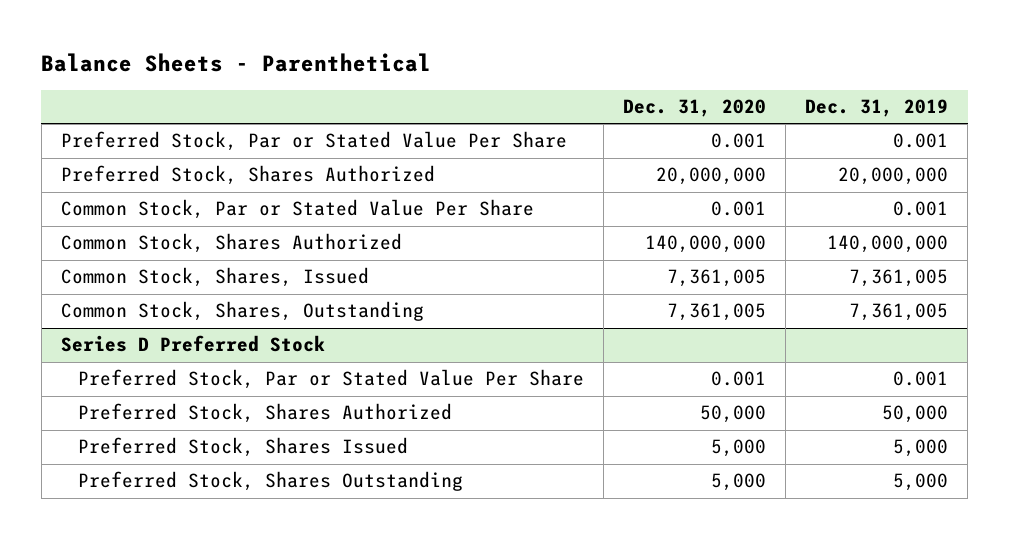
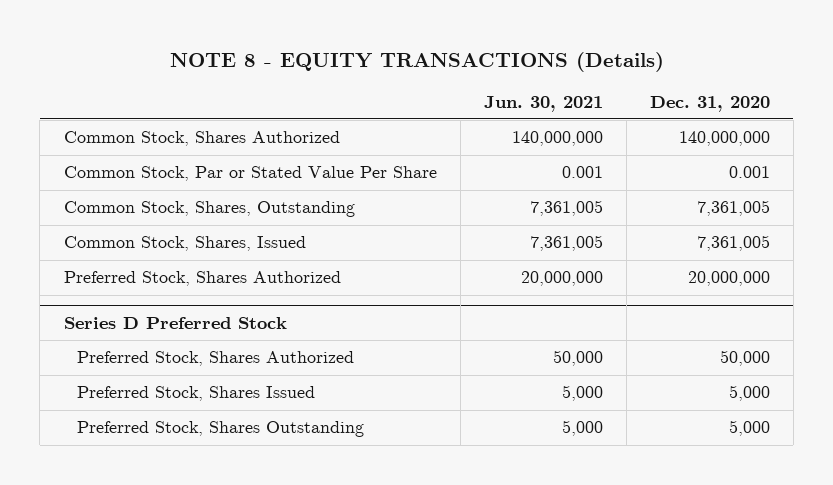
- Balance Sheets - Parenthetical
+ NOTE 8 - EQUITY TRANSACTIONS (Details)
- | Dec. 31, 2020 | Dec. 31, 2019
+ | Jun. 30, 2021 | Dec. 31, 2020
- Preferred Stock, Par or Stated Value Per Share | 0.001 | 0.001
moved down: Common Stock, Par or Stated Value Per Share | 0.001 | 0.001
moved down: Common Stock, Shares, Issued | 7,361,005 | 7,361,005
moved down: Preferred Stock, Shares Authorized | 20,000,000 | 20,000,000
@ Series D Preferred Stock
- Preferred Stock, Par or Stated Value Per Share | 0.001 | 0.001

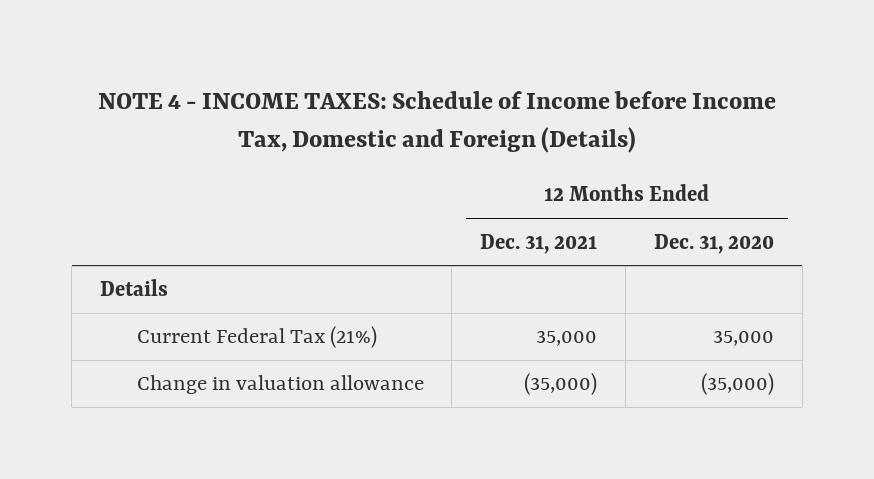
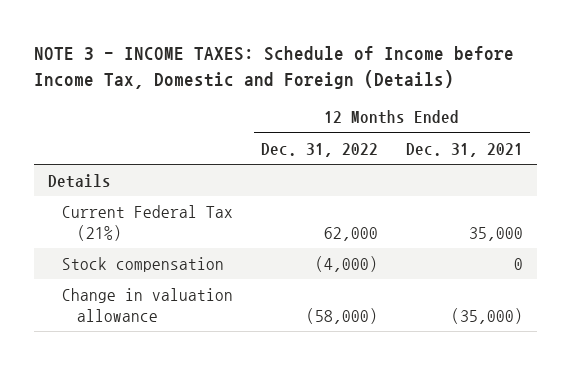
- NOTE 4 - INCOME TAXES: Schedule of Income before Income Tax, Domestic and Foreign (Details)
+ NOTE 3 - INCOME TAXES: Schedule of Income before Income Tax, Domestic and Foreign (Details)
- | 12 Months Ended Dec. 31, 2021 | 12 Months Ended Dec. 31, 2020
+ | 12 Months Ended Dec. 31, 2022 | 12 Months Ended Dec. 31, 2021
+ Stock compensation | (4,000) | 0

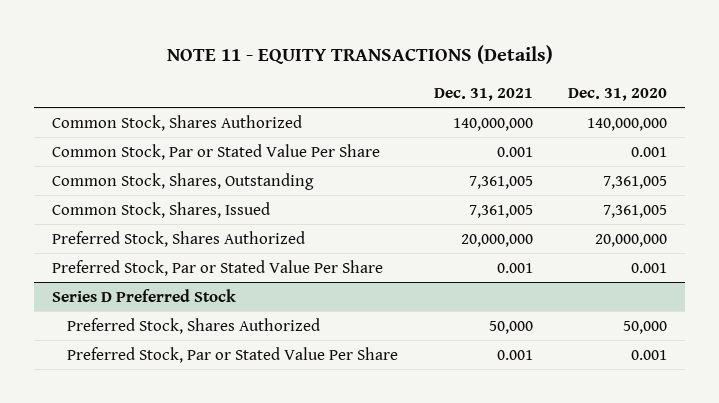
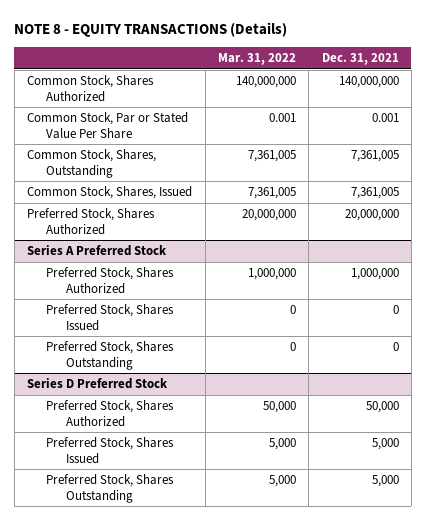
- NOTE 11 - EQUITY TRANSACTIONS (Details)
+ NOTE 8 - EQUITY TRANSACTIONS (Details)
- | Dec. 31, 2021 | Dec. 31, 2020
+ | Mar. 31, 2022 | Dec. 31, 2021
- Preferred Stock, Par or Stated Value Per Share | 0.001 | 0.001
+ Series A Preferred Stock
+ Preferred Stock, Shares Authorized | 1,000,000 | 1,000,000
+ Preferred Stock, Shares Issued | 0 | 0
+ Preferred Stock, Shares Outstanding | 0 | 0
@ Series D Preferred Stock
- Preferred Stock, Par or Stated Value Per Share | 0.001 | 0.001
+ Preferred Stock, Shares Issued | 5,000 | 5,000
+ Preferred Stock, Shares Outstanding | 5,000 | 5,000

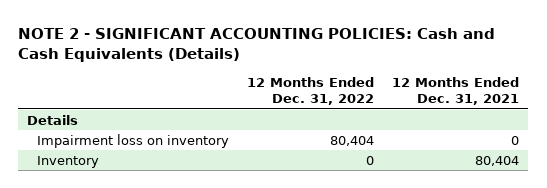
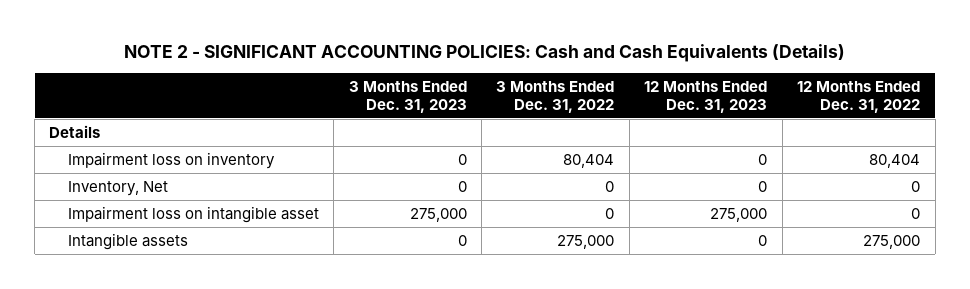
- | 12 Months Ended Dec. 31, 2022 | 12 Months Ended Dec. 31, 2021
+ | 3 Months Ended Dec. 31, 2023 | 3 Months Ended Dec. 31, 2022 | 12 Months Ended Dec. 31, 2023 | 12 Months Ended Dec. 31, 2022
- Inventory | 0 | 80,404
+ Inventory, Net | 0 | 0 | 0 | 0
+ Impairment loss on intangible asset | 275,000 | 0 | 275,000 | 0
+ Intangible assets | 0 | 275,000 | 0 | 275,000

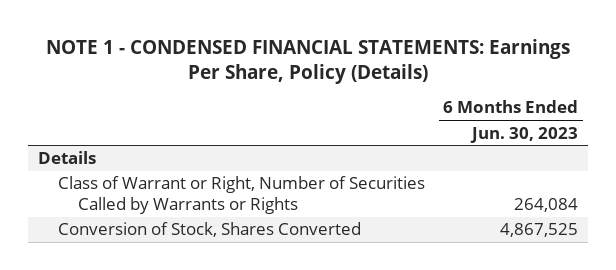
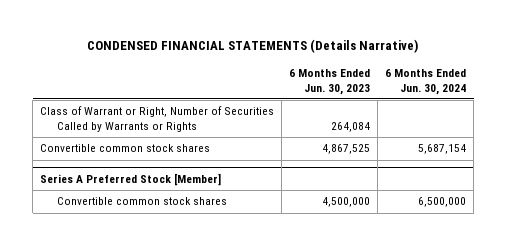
- NOTE 1 - CONDENSED FINANCIAL STATEMENTS: Earnings Per Share, Policy (Details)
+ CONDENSED FINANCIAL STATEMENTS (Details Narrative)
- | 6 Months Ended Jun. 30, 2023
+ | 6 Months Ended Jun. 30, 2023 | 6 Months Ended Jun. 30, 2024
- Details
- Conversion of Stock, Shares Converted | 4,867,525
+ Convertible common stock shares | 4,867,525 | 5,687,154
+ Series A Preferred Stock [Member]
+ Convertible common stock shares | 4,500,000 | 6,500,000

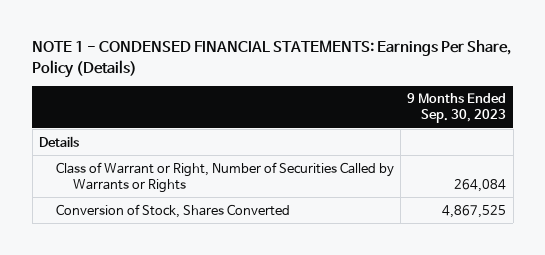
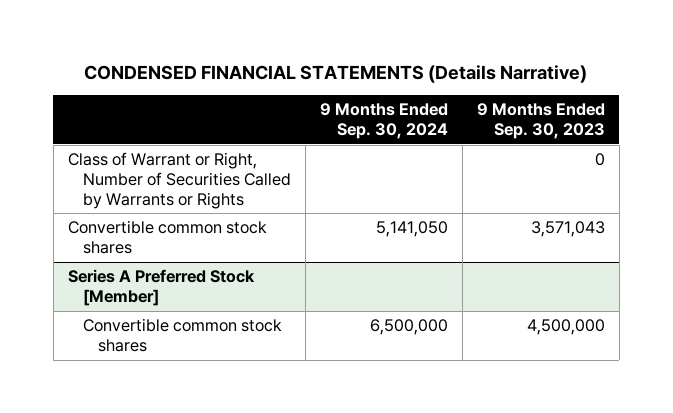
- NOTE 1 - CONDENSED FINANCIAL STATEMENTS: Earnings Per Share, Policy (Details)
+ CONDENSED FINANCIAL STATEMENTS (Details Narrative)
- | 9 Months Ended Sep. 30, 2023
+ | 9 Months Ended Sep. 30, 2024 | 9 Months Ended Sep. 30, 2023
- Details
- Class of Warrant or Right, Number of Securities Called by Warrants or Rights | 264,084
- Conversion of Stock, Shares Converted | 4,867,525
+ Class of Warrant or Right, Number of Securities Called by Warrants or Rights | | 0
+ Convertible common stock shares | 5,141,050 | 3,571,043
+ Series A Preferred Stock [Member]
+ Convertible common stock shares | 6,500,000 | 4,500,000

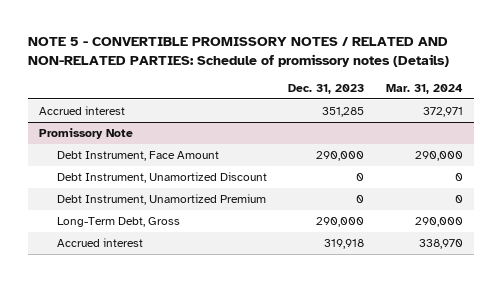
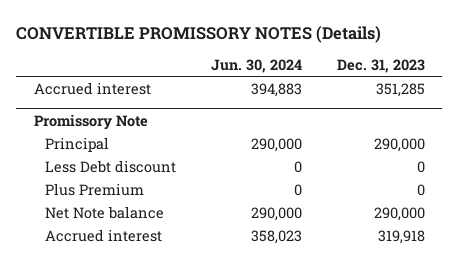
- NOTE 5 - CONVERTIBLE PROMISSORY NOTES / RELATED AND NON-RELATED PARTIES: Schedule of promissory notes (Details)
+ CONVERTIBLE PROMISSORY NOTES (Details)
- | Dec. 31, 2023 | Mar. 31, 2024
+ | Jun. 30, 2024 | Dec. 31, 2023
@ Promissory Note
- Debt Instrument, Face Amount | 290,000 | 290,000
- Debt Instrument, Unamortized Discount | 0 | 0
- Debt Instrument, Unamortized Premium | 0 | 0
- Long-Term Debt, Gross | 290,000 | 290,000
+ Principal | 290,000 | 290,000
+ Less Debt discount | 0 | 0
+ Plus Premium | 0 | 0
+ Net Note balance | 290,000 | 290,000

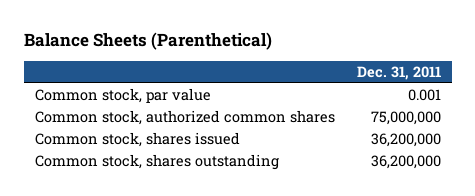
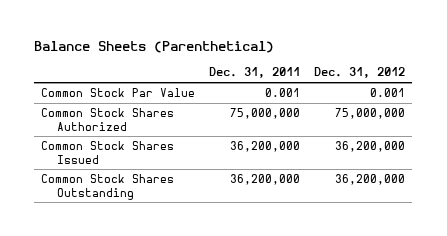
- | Dec. 31, 2011
+ | Dec. 31, 2011 | Dec. 31, 2012
- Common stock, par value | 0.001
- Common stock, authorized common shares | 75,000,000
- Common stock, shares issued | 36,200,000
- Common stock, shares outstanding | 36,200,000
+ Common Stock Par Value | 0.001 | 0.001
+ Common Stock Shares Authorized | 75,000,000 | 75,000,000
+ Common Stock Shares Issued | 36,200,000 | 36,200,000
+ Common Stock Shares Outstanding | 36,200,000 | 36,200,000

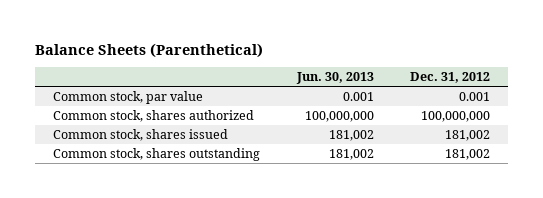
- | Dec. 31, 2011 | Dec. 31, 2012
+ | Jun. 30, 2013 | Dec. 31, 2012
- Common Stock Par Value | 0.001 | 0.001
- Common Stock Shares Authorized | 75,000,000 | 75,000,000
- Common Stock Shares Issued | 36,200,000 | 36,200,000
- Common Stock Shares Outstanding | 36,200,000 | 36,200,000
+ Common stock, par value | 0.001 | 0.001
+ Common stock, shares authorized | 100,000,000 | 100,000,000
+ Common stock, shares issued | 181,002 | 181,002
+ Common stock, shares outstanding | 181,002 | 181,002

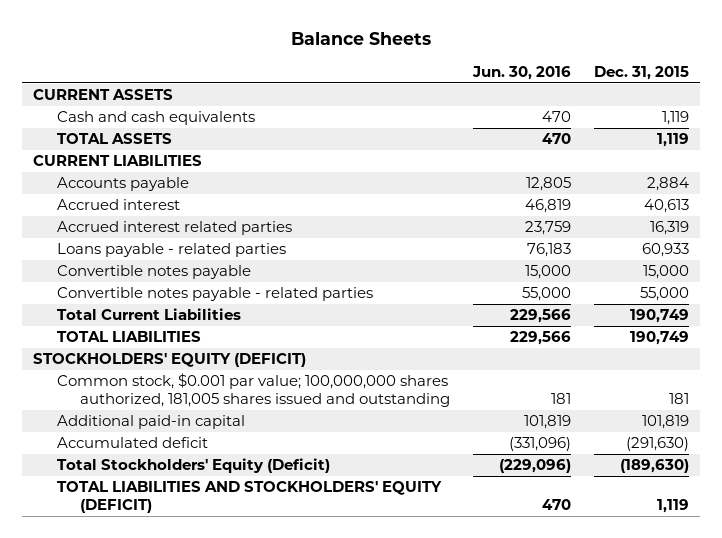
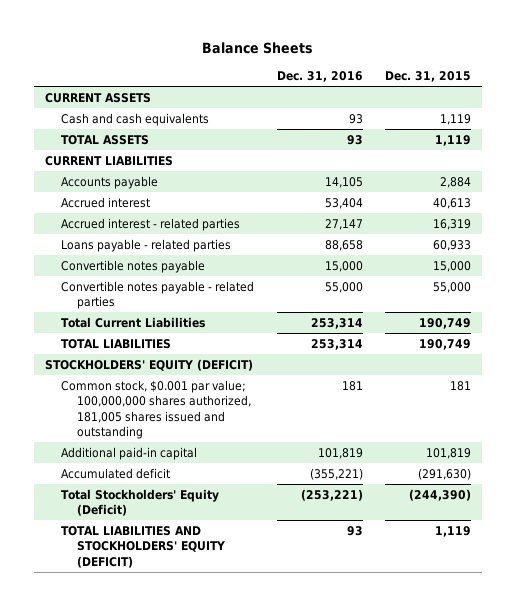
- | Jun. 30, 2016 | Dec. 31, 2015
+ | Dec. 31, 2016 | Dec. 31, 2015
- Accrued interest related parties | 23,759 | 16,319
+ Accrued interest - related parties | 27,147 | 16,319
- Total Stockholders' Equity (Deficit) | (229,096) | (189,630)
+ Total Stockholders' Equity (Deficit) | (253,221) | (244,390)

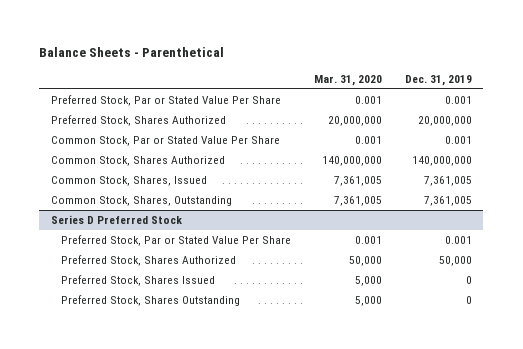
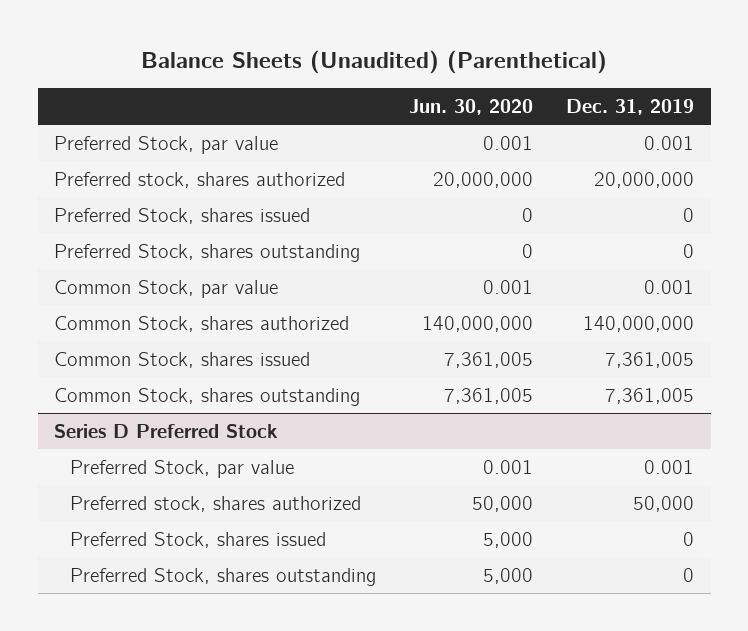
- Balance Sheets - Parenthetical
+ Balance Sheets (Unaudited) (Parenthetical)
- | Mar. 31, 2020 | Dec. 31, 2019
+ | Jun. 30, 2020 | Dec. 31, 2019
- Preferred Stock, Par or Stated Value Per Share | 0.001 | 0.001
- Preferred Stock, Shares Authorized | 20,000,000 | 20,000,000
- Common Stock, Par or Stated Value Per Share | 0.001 | 0.001
- Common Stock, Shares Authorized | 140,000,000 | 140,000,000
- Common Stock, Shares, Issued | 7,361,005 | 7,361,005
- Common Stock, Shares, Outstanding | 7,361,005 | 7,361,005
+ Preferred Stock, par value | 0.001 | 0.001
+ Preferred stock, shares authorized | 20,000,000 | 20,000,000
+ Preferred Stock, shares issued | 0 | 0
+ Preferred Stock, shares outstanding | 0 | 0
+ Common Stock, par value | 0.001 | 0.001
+ Common Stock, shares authorized | 140,000,000 | 140,000,000
+ Common Stock, shares issued | 7,361,005 | 7,361,005
+ Common Stock, shares outstanding | 7,361,005 | 7,361,005
@ Series D Preferred Stock
- Preferred Stock, Par or Stated Value Per Share | 0.001 | 0.001
- Preferred Stock, Shares Authorized | 50,000 | 50,000
- Preferred Stock, Shares Issued | 5,000 | 0
- Preferred Stock, Shares Outstanding | 5,000 | 0
+ Preferred Stock, par value | 0.001 | 0.001
+ Preferred stock, shares authorized | 50,000 | 50,000
+ Preferred Stock, shares issued | 5,000 | 0
+ Preferred Stock, shares outstanding | 5,000 | 0

